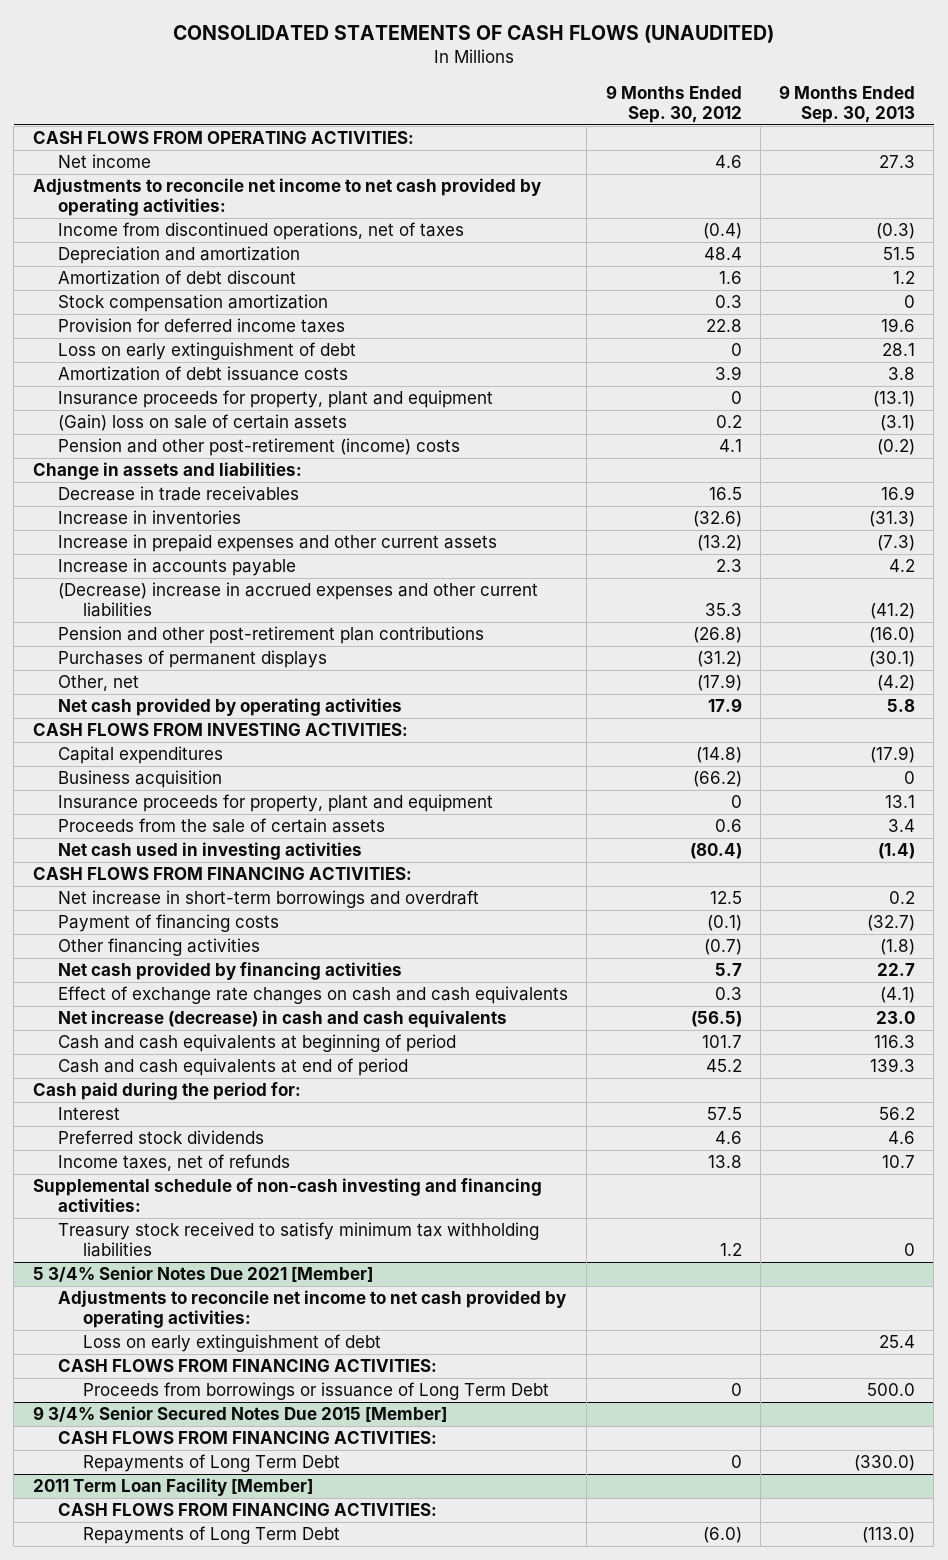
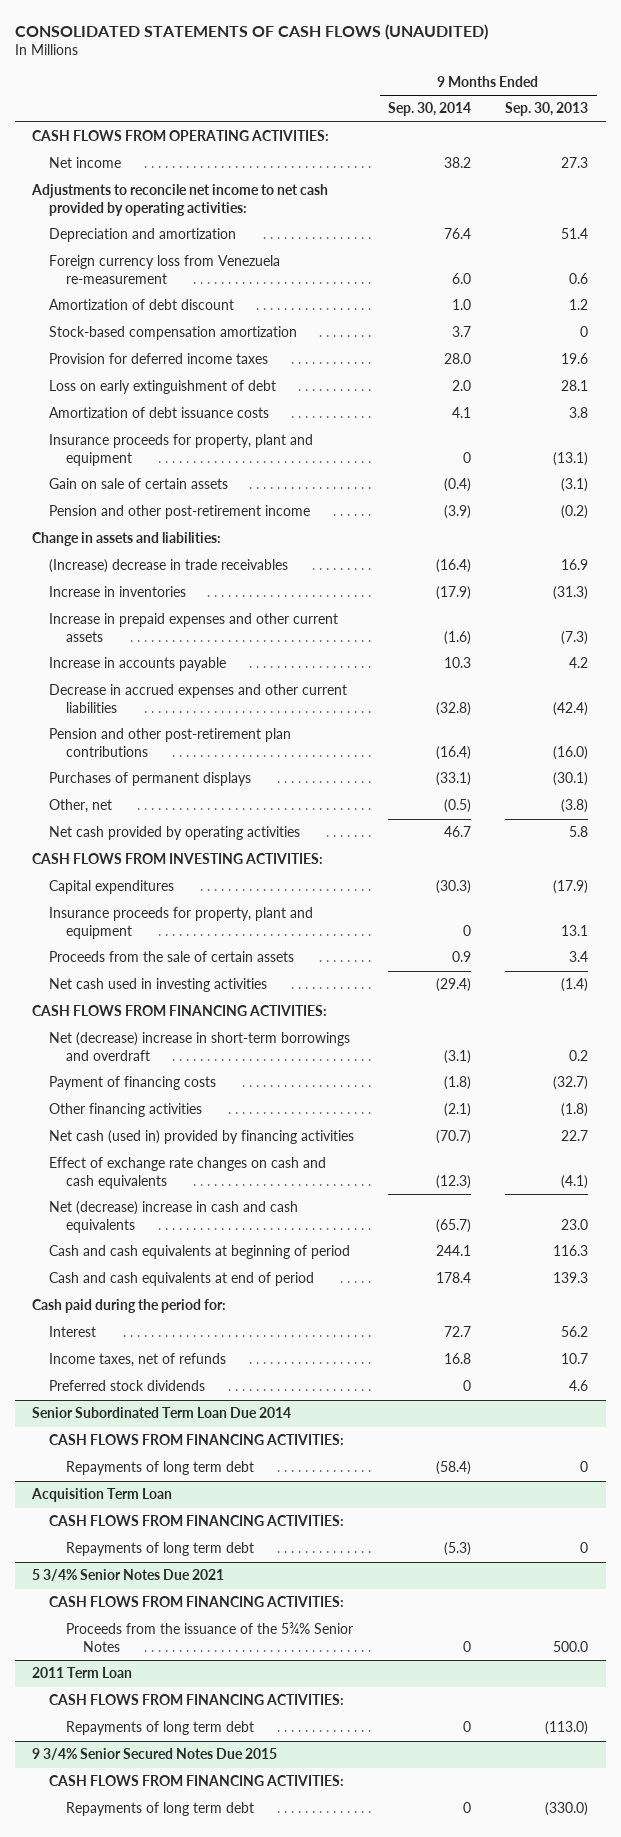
- | 9 Months Ended Sep. 30, 2012 | 9 Months Ended Sep. 30, 2013
+ | 9 Months Ended Sep. 30, 2014 | 9 Months Ended Sep. 30, 2013
- Income from discontinued operations, net of taxes | (0.4) | (0.3)
- Depreciation and amortization | 48.4 | 51.5
+ Depreciation and amortization | 76.4 | 51.4
+ Foreign currency loss from Venezuela re-measurement | 6.0 | 0.6
- Stock compensation amortization | 0.3 | 0
+ Stock-based compensation amortization | 3.7 | 0
- (Gain) loss on sale of certain assets | 0.2 | (3.1)
- Pension and other post-retirement (income) costs | 4.1 | (0.2)
+ Gain on sale of certain assets | (0.4) | (3.1)
+ Pension and other post-retirement income | (3.9) | (0.2)
- Decrease in trade receivables | 16.5 | 16.9
+ (Increase) decrease in trade receivables | (16.4) | 16.9
- (Decrease) increase in accrued expenses and other current liabilities | 35.3 | (41.2)
+ Decrease in accrued expenses and other current liabilities | (32.8) | (42.4)
- Other, net | (17.9) | (4.2)
+ Other, net | (0.5) | (3.8)
- Business acquisition | (66.2) | 0
- Net increase in short-term borrowings and overdraft | 12.5 | 0.2
+ Net (decrease) increase in short-term borrowings and overdraft | (3.1) | 0.2
- Net cash provided by financing activities | 5.7 | 22.7
+ Net cash (used in) provided by financing activities | (70.7) | 22.7
- Net increase (decrease) in cash and cash equivalents | (56.5) | 23.0
+ Net (decrease) increase in cash and cash equivalents | (65.7) | 23.0
- Supplemental schedule of non-cash investing and financing activities:
- Treasury stock received to satisfy minimum tax withholding liabilities | 1.2 | 0
- 5 3/4% Senior Notes Due 2021 [Member]
- Adjustments to reconcile net income to net cash provided by operating activities:
- Loss on early extinguishment of debt | | 25.4
moved down: Preferred stock dividends | 0 | 4.6
+ Senior Subordinated Term Loan Due 2014
- Proceeds from borrowings or issuance of Long Term Debt | 0 | 500.0
- 9 3/4% Senior Secured Notes Due 2015 [Member]
+ Repayments of long term debt | (58.4) | 0
+ Acquisition Term Loan
- Repayments of Long Term Debt | 0 | (330.0)
- 2011 Term Loan Facility [Member]
+ Repayments of long term debt | (5.3) | 0
+ 5 3/4% Senior Notes Due 2021
- Repayments of Long Term Debt | (6.0) | (113.0)
+ Proceeds from the issuance of the 5¾% Senior Notes | 0 | 500.0
+ 2011 Term Loan
+ CASH FLOWS FROM FINANCING ACTIVITIES:
+ Repayments of long term debt | 0 | (113.0)
+ 9 3/4% Senior Secured Notes Due 2015
+ CASH FLOWS FROM FINANCING ACTIVITIES:
+ Repayments of long term debt | 0 | (330.0)

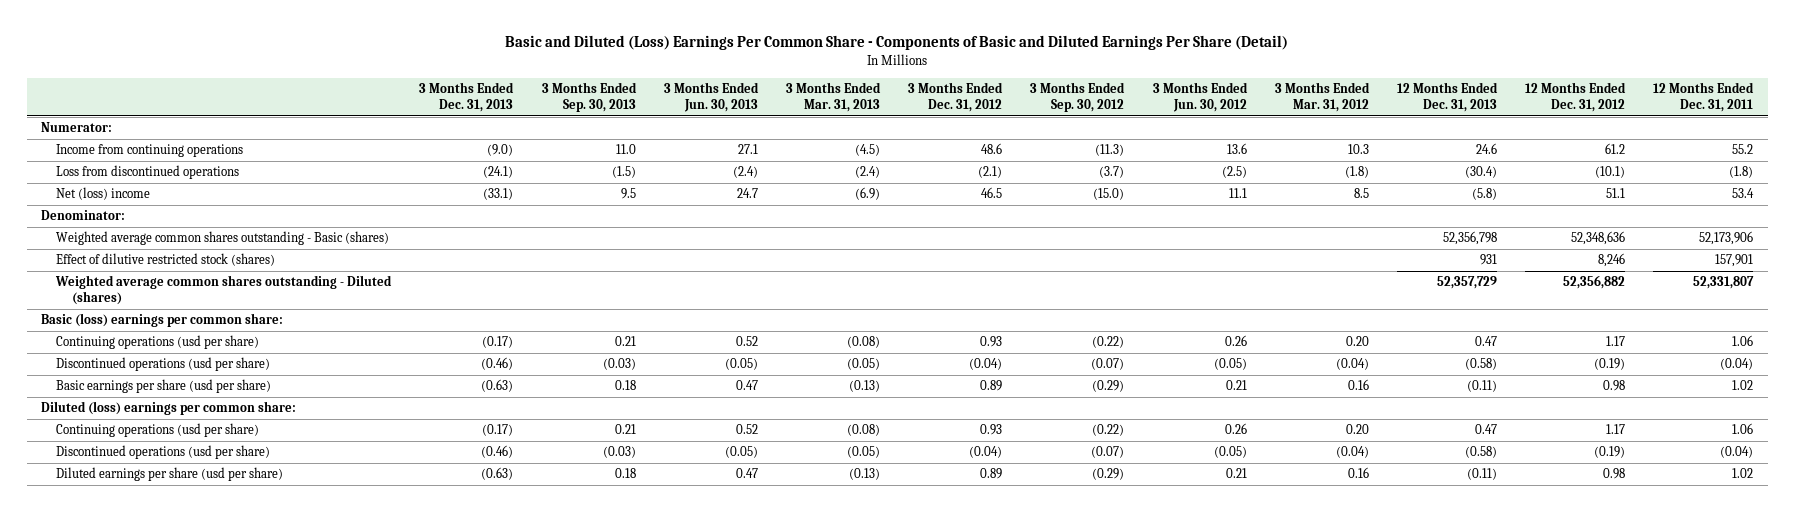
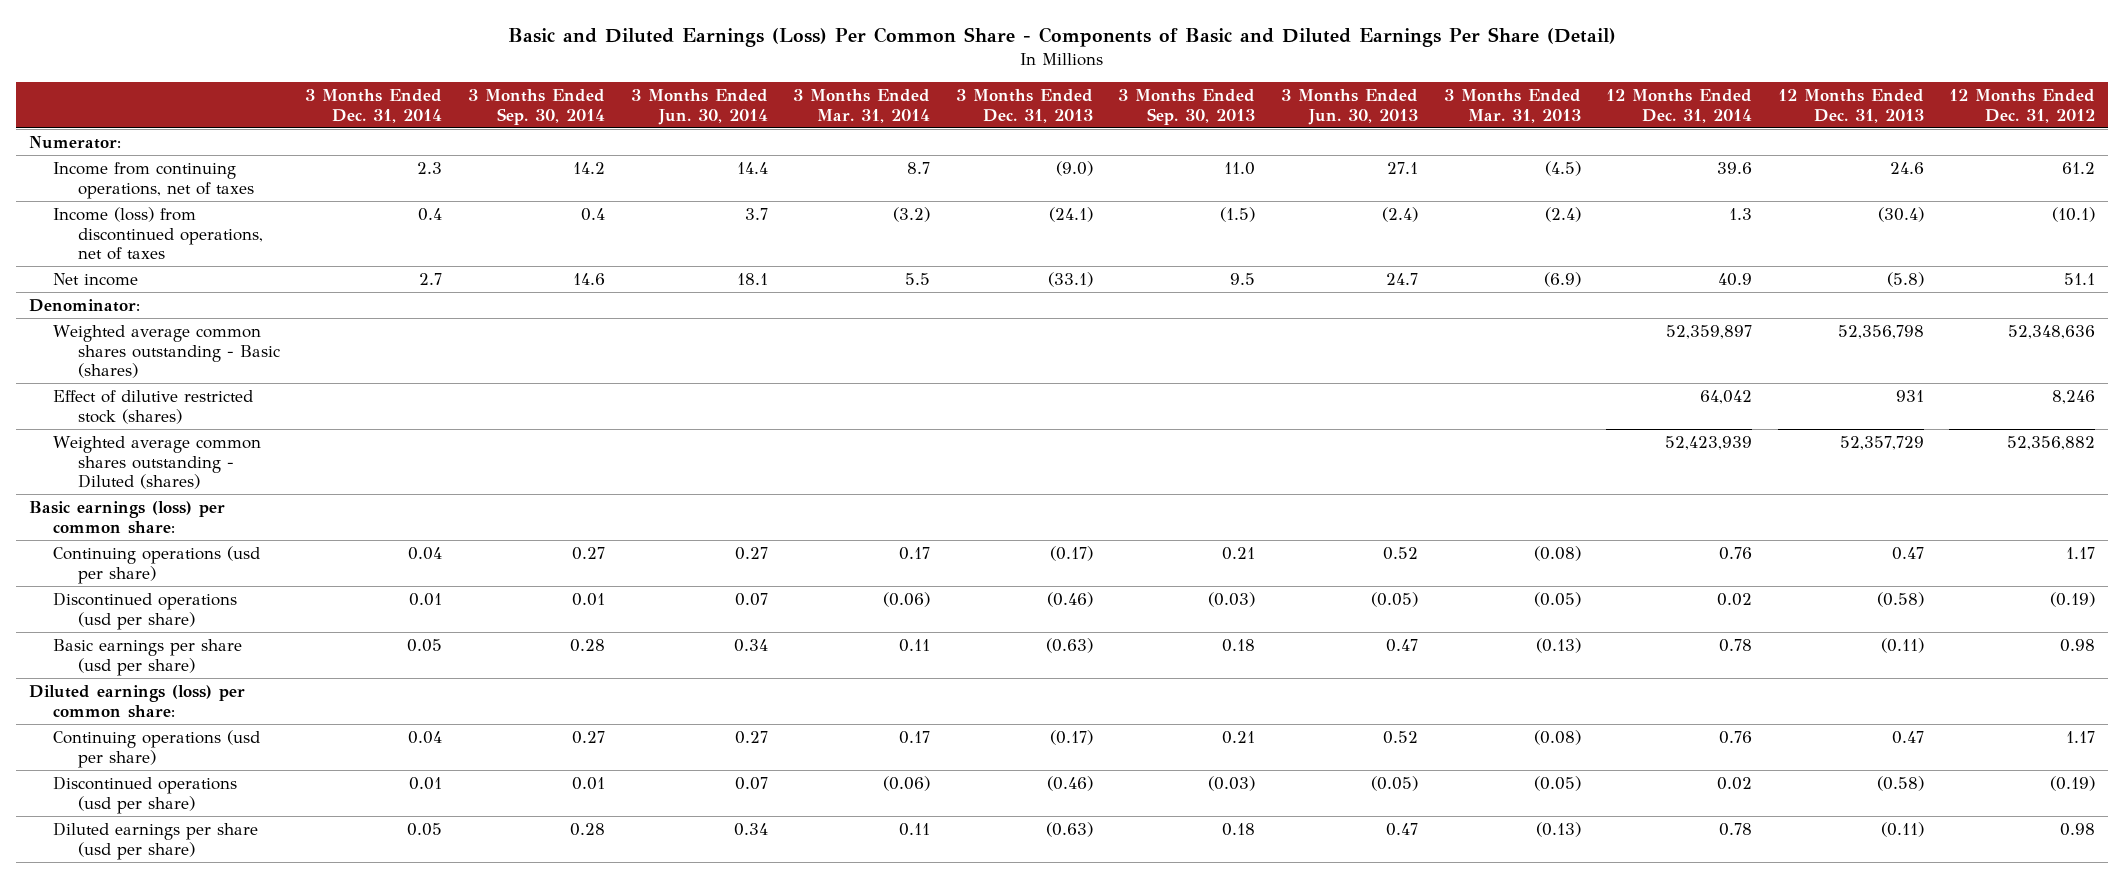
- Basic and Diluted (Loss) Earnings Per Common Share - Components of Basic and Diluted Earnings Per Share (Detail)
+ Basic and Diluted Earnings (Loss) Per Common Share - Components of Basic and Diluted Earnings Per Share (Detail)
- | 3 Months Ended Dec. 31, 2013 | 3 Months Ended Sep. 30, 2013 | 3 Months Ended Jun. 30, 2013 | 3 Months Ended Mar. 31, 2013 | 3 Months Ended Dec. 31, 2012 | 3 Months Ended Sep. 30, 2012 | 3 Months Ended Jun. 30, 2012 | 3 Months Ended Mar. 31, 2012 | 12 Months Ended Dec. 31, 2013 | 12 Months Ended Dec. 31, 2012 | 12 Months Ended Dec. 31, 2011
+ | 3 Months Ended Dec. 31, 2014 | 3 Months Ended Sep. 30, 2014 | 3 Months Ended Jun. 30, 2014 | 3 Months Ended Mar. 31, 2014 | 3 Months Ended Dec. 31, 2013 | 3 Months Ended Sep. 30, 2013 | 3 Months Ended Jun. 30, 2013 | 3 Months Ended Mar. 31, 2013 | 12 Months Ended Dec. 31, 2014 | 12 Months Ended Dec. 31, 2013 | 12 Months Ended Dec. 31, 2012
- Income from continuing operations | (9.0) | 11.0 | 27.1 | (4.5) | 48.6 | (11.3) | 13.6 | 10.3 | 24.6 | 61.2 | 55.2
- Loss from discontinued operations | (24.1) | (1.5) | (2.4) | (2.4) | (2.1) | (3.7) | (2.5) | (1.8) | (30.4) | (10.1) | (1.8)
- Net (loss) income | (33.1) | 9.5 | 24.7 | (6.9) | 46.5 | (15.0) | 11.1 | 8.5 | (5.8) | 51.1 | 53.4
+ Income from continuing operations, net of taxes | 2.3 | 14.2 | 14.4 | 8.7 | (9.0) | 11.0 | 27.1 | (4.5) | 39.6 | 24.6 | 61.2
+ Income (loss) from discontinued operations, net of taxes | 0.4 | 0.4 | 3.7 | (3.2) | (24.1) | (1.5) | (2.4) | (2.4) | 1.3 | (30.4) | (10.1)
+ Net income | 2.7 | 14.6 | 18.1 | 5.5 | (33.1) | 9.5 | 24.7 | (6.9) | 40.9 | (5.8) | 51.1
- Basic (loss) earnings per common share:
+ Basic earnings (loss) per common share:
- Diluted (loss) earnings per common share:
+ Diluted earnings (loss) per common share:

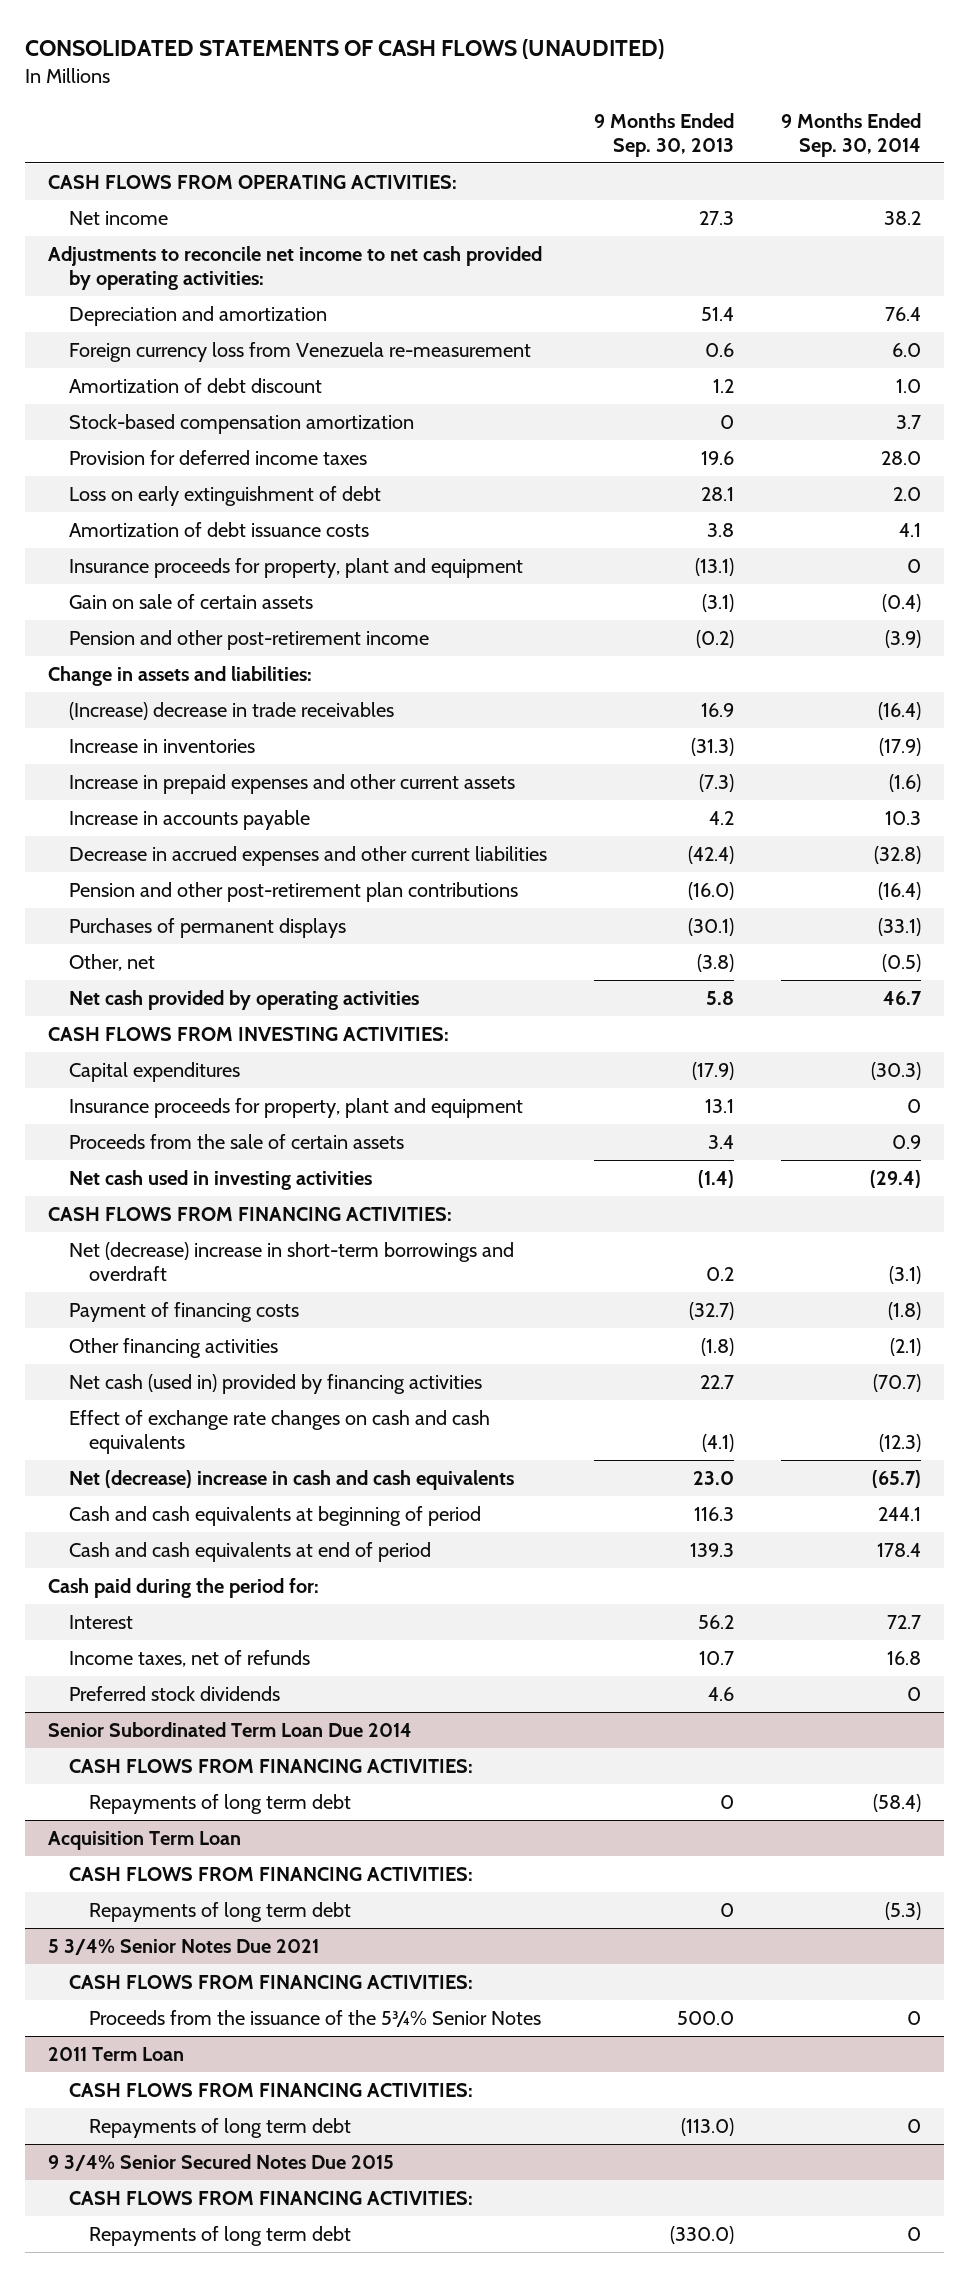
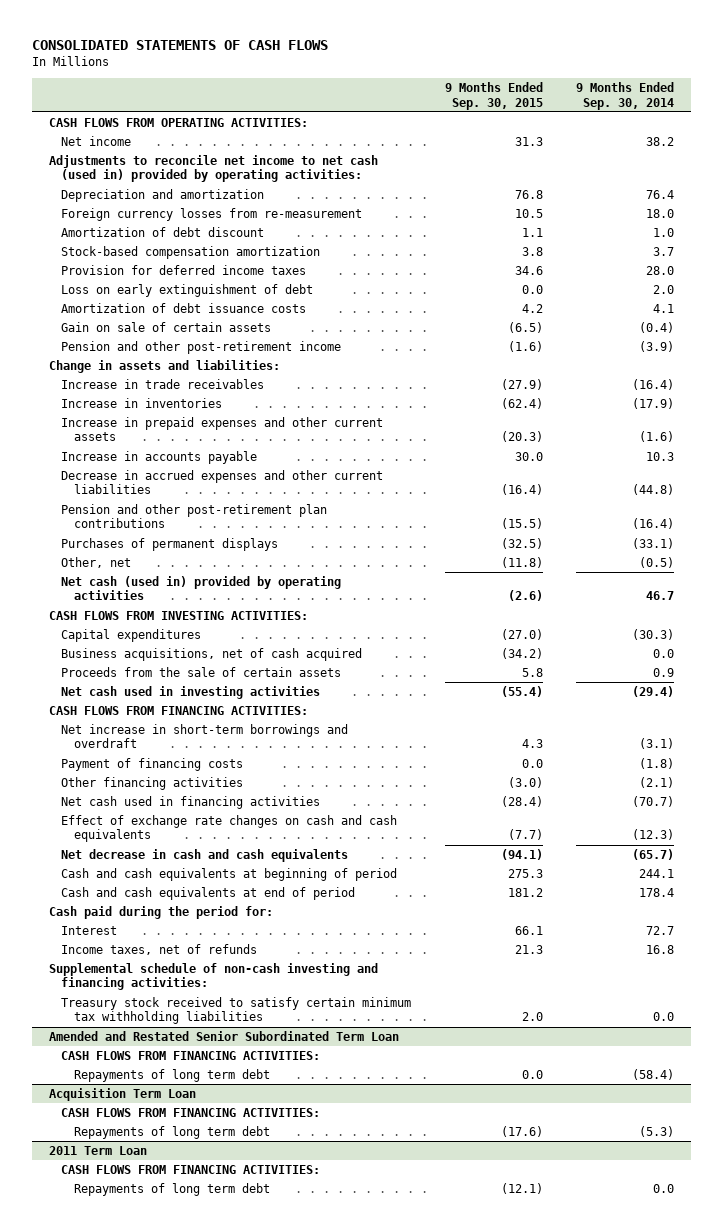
- CONSOLIDATED STATEMENTS OF CASH FLOWS (UNAUDITED)
+ CONSOLIDATED STATEMENTS OF CASH FLOWS
- | 9 Months Ended Sep. 30, 2013 | 9 Months Ended Sep. 30, 2014
+ | 9 Months Ended Sep. 30, 2015 | 9 Months Ended Sep. 30, 2014
- Adjustments to reconcile net income to net cash provided by operating activities:
+ Adjustments to reconcile net income to net cash (used in) provided by operating activities:
- Foreign currency loss from Venezuela re-measurement | 0.6 | 6.0
+ Foreign currency losses from re-measurement | 10.5 | 18.0
- Insurance proceeds for property, plant and equipment | (13.1) | 0
- (Increase) decrease in trade receivables | 16.9 | (16.4)
+ Increase in trade receivables | (27.9) | (16.4)
- Decrease in accrued expenses and other current liabilities | (42.4) | (32.8)
+ Decrease in accrued expenses and other current liabilities | (16.4) | (44.8)
- Net cash provided by operating activities | 5.8 | 46.7
+ Net cash (used in) provided by operating activities | (2.6) | 46.7
- Insurance proceeds for property, plant and equipment | 13.1 | 0
+ Business acquisitions, net of cash acquired | (34.2) | 0.0
- Net (decrease) increase in short-term borrowings and overdraft | 0.2 | (3.1)
+ Net increase in short-term borrowings and overdraft | 4.3 | (3.1)
- Net cash (used in) provided by financing activities | 22.7 | (70.7)
+ Net cash used in financing activities | (28.4) | (70.7)
- Net (decrease) increase in cash and cash equivalents | 23.0 | (65.7)
+ Net decrease in cash and cash equivalents | (94.1) | (65.7)
- Preferred stock dividends | 4.6 | 0
- Senior Subordinated Term Loan Due 2014
+ Supplemental schedule of non-cash investing and financing activities:
+ Treasury stock received to satisfy certain minimum tax withholding liabilities | 2.0 | 0.0
+ Amended and Restated Senior Subordinated Term Loan
- 5 3/4% Senior Notes Due 2021
- CASH FLOWS FROM FINANCING ACTIVITIES:
- Proceeds from the issuance of the 5¾% Senior Notes | 500.0 | 0
@ 2011 Term Loan
- Repayments of long term debt | (113.0) | 0
- 9 3/4% Senior Secured Notes Due 2015
- CASH FLOWS FROM FINANCING ACTIVITIES:
- Repayments of long term debt | (330.0) | 0
@ 2011 Term Loan
+ Repayments of long term debt | (12.1) | 0.0

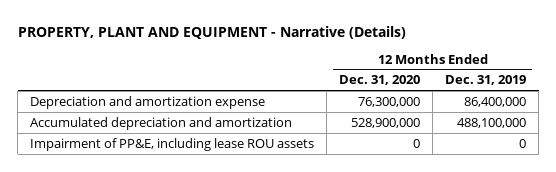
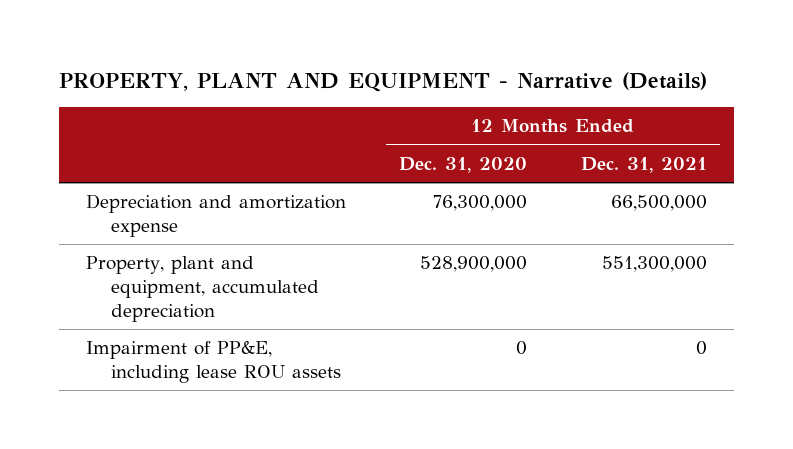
- | 12 Months Ended Dec. 31, 2020 | 12 Months Ended Dec. 31, 2019
+ | 12 Months Ended Dec. 31, 2020 | 12 Months Ended Dec. 31, 2021
- Accumulated depreciation and amortization | 528,900,000 | 488,100,000
+ Property, plant and equipment, accumulated depreciation | 528,900,000 | 551,300,000

